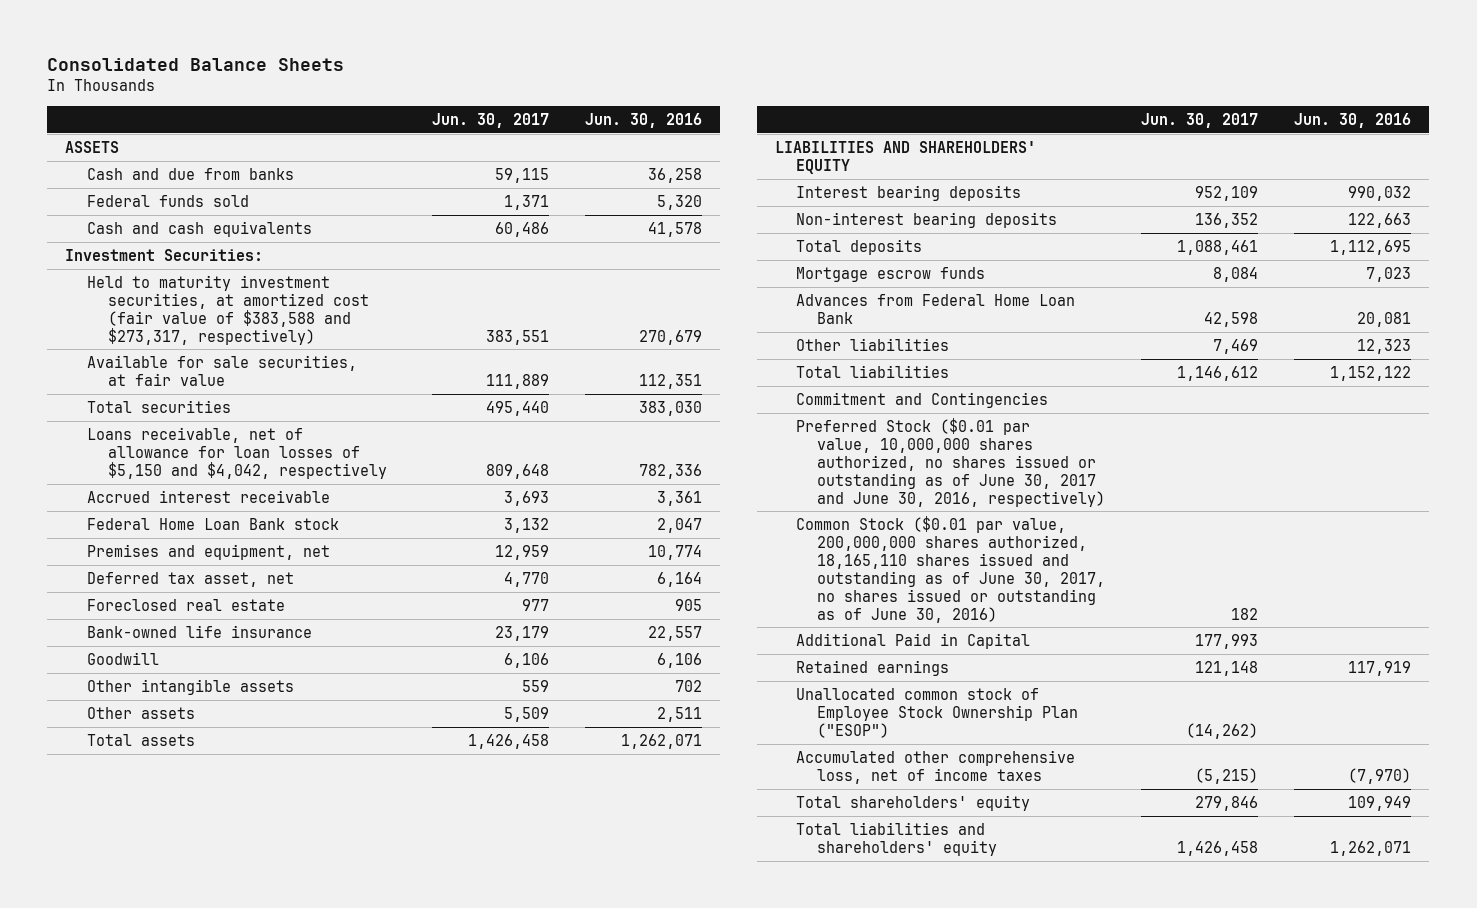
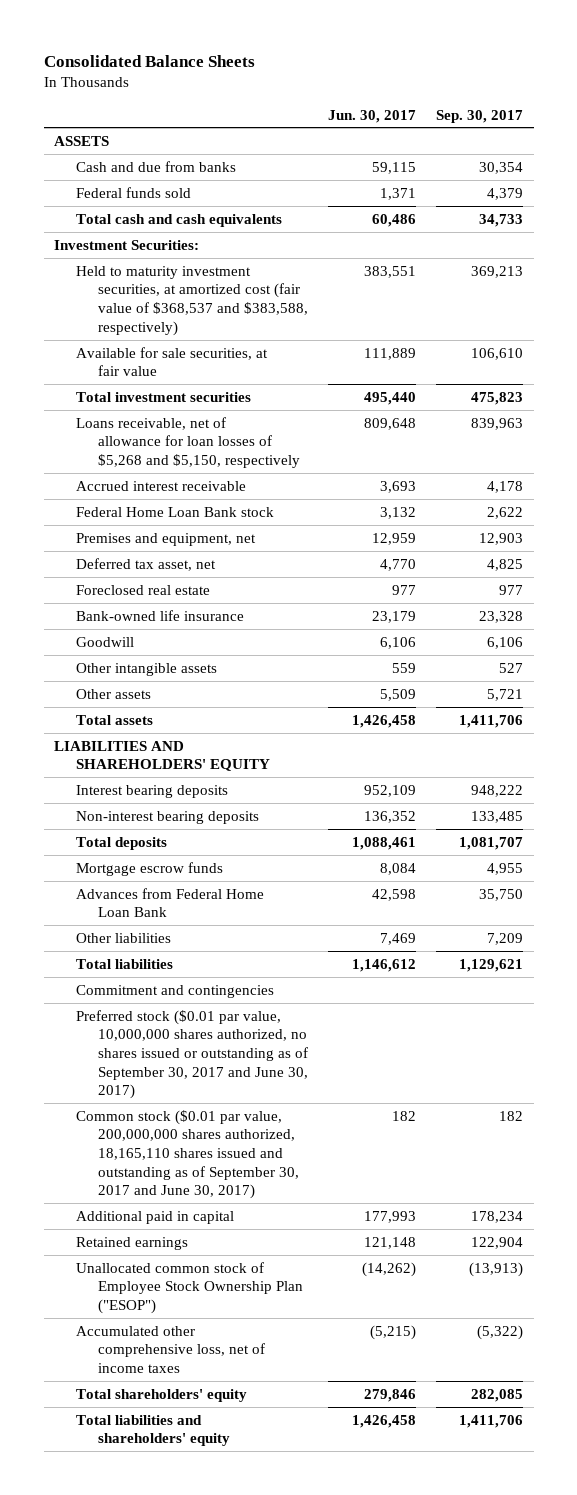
- | Jun. 30, 2017 | Jun. 30, 2016
+ | Jun. 30, 2017 | Sep. 30, 2017
- Cash and cash equivalents | 60,486 | 41,578
+ Total cash and cash equivalents | 60,486 | 34,733
- Held to maturity investment securities, at amortized cost (fair value of $383,588 and $273,317, respectively) | 383,551 | 270,679
+ Held to maturity investment securities, at amortized cost (fair value of $368,537 and $383,588, respectively) | 383,551 | 369,213
- Total securities | 495,440 | 383,030
- Loans receivable, net of allowance for loan losses of $5,150 and $4,042, respectively | 809,648 | 782,336
+ Total investment securities | 495,440 | 475,823
+ Loans receivable, net of allowance for loan losses of $5,268 and $5,150, respectively | 809,648 | 839,963
- Commitment and Contingencies
- Preferred Stock ($0.01 par value, 10,000,000 shares authorized, no shares issued or outstanding as of June 30, 2017 and June 30, 2016, respectively)
- Common Stock ($0.01 par value, 200,000,000 shares authorized, 18,165,110 shares issued and outstanding as of June 30, 2017, no shares issued or outstanding as of June 30, 2016) | 182 |
- Additional Paid in Capital | 177,993 |
+ Commitment and contingencies
+ Preferred stock ($0.01 par value, 10,000,000 shares authorized, no shares issued or outstanding as of September 30, 2017 and June 30, 2017)
+ Common stock ($0.01 par value, 200,000,000 shares authorized, 18,165,110 shares issued and outstanding as of September 30, 2017 and June 30, 2017) | 182 | 182
+ Additional paid in capital | 177,993 | 178,234

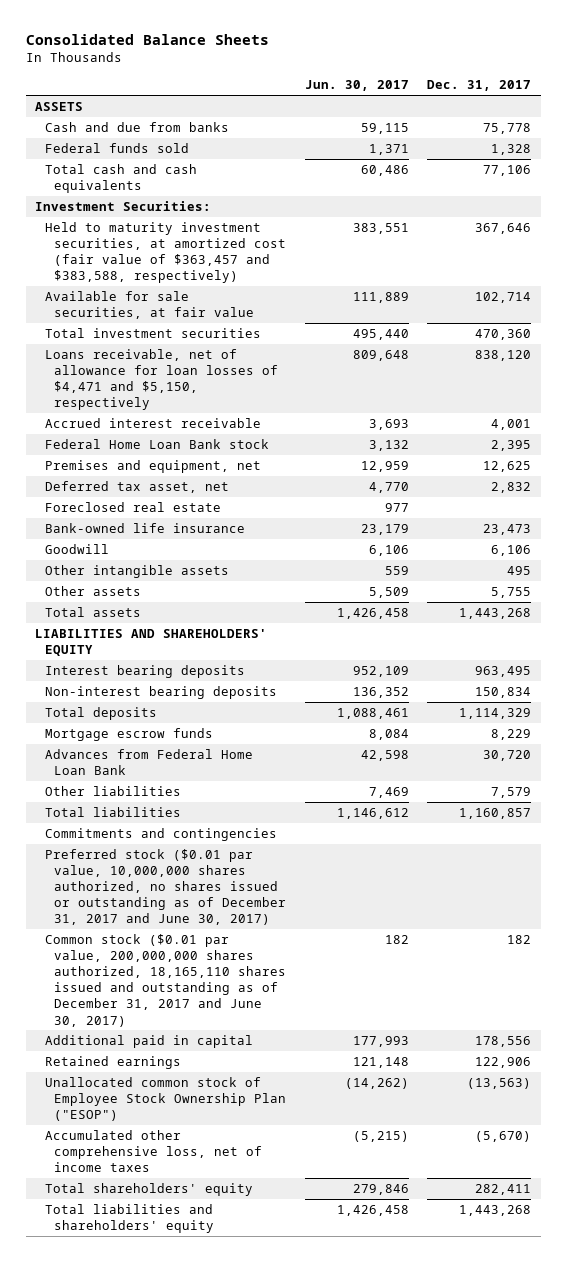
- | Jun. 30, 2017 | Sep. 30, 2017
+ | Jun. 30, 2017 | Dec. 31, 2017
- Held to maturity investment securities, at amortized cost (fair value of $368,537 and $383,588, respectively) | 383,551 | 369,213
+ Held to maturity investment securities, at amortized cost (fair value of $363,457 and $383,588, respectively) | 383,551 | 367,646
- Loans receivable, net of allowance for loan losses of $5,268 and $5,150, respectively | 809,648 | 839,963
+ Loans receivable, net of allowance for loan losses of $4,471 and $5,150, respectively | 809,648 | 838,120
- Commitment and contingencies
- Preferred stock ($0.01 par value, 10,000,000 shares authorized, no shares issued or outstanding as of September 30, 2017 and June 30, 2017)
- Common stock ($0.01 par value, 200,000,000 shares authorized, 18,165,110 shares issued and outstanding as of September 30, 2017 and June 30, 2017) | 182 | 182
+ Commitments and contingencies
+ Preferred stock ($0.01 par value, 10,000,000 shares authorized, no shares issued or outstanding as of December 31, 2017 and June 30, 2017)
+ Common stock ($0.01 par value, 200,000,000 shares authorized, 18,165,110 shares issued and outstanding as of December 31, 2017 and June 30, 2017) | 182 | 182

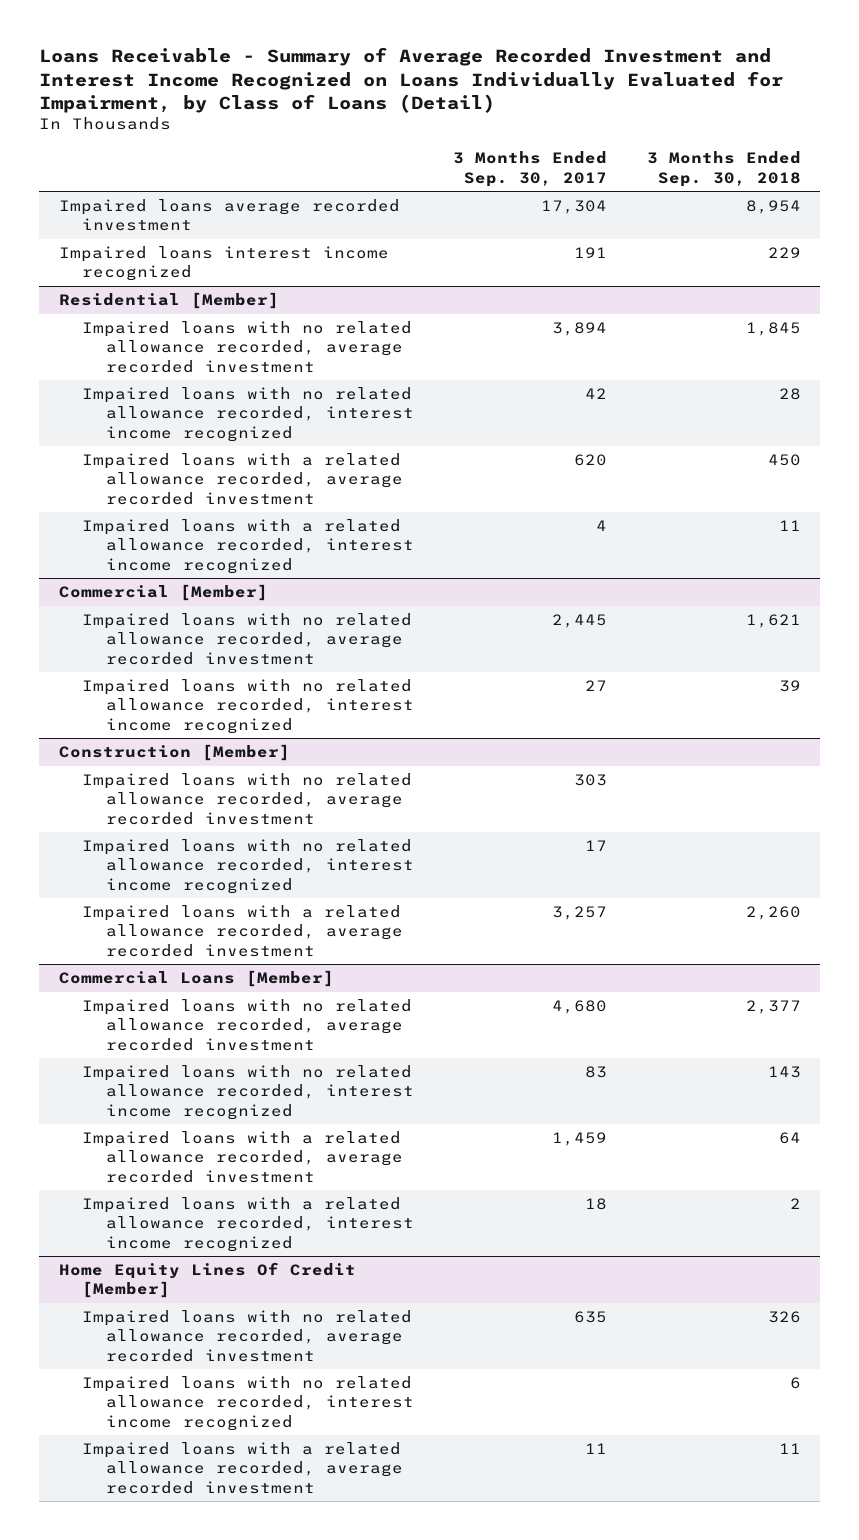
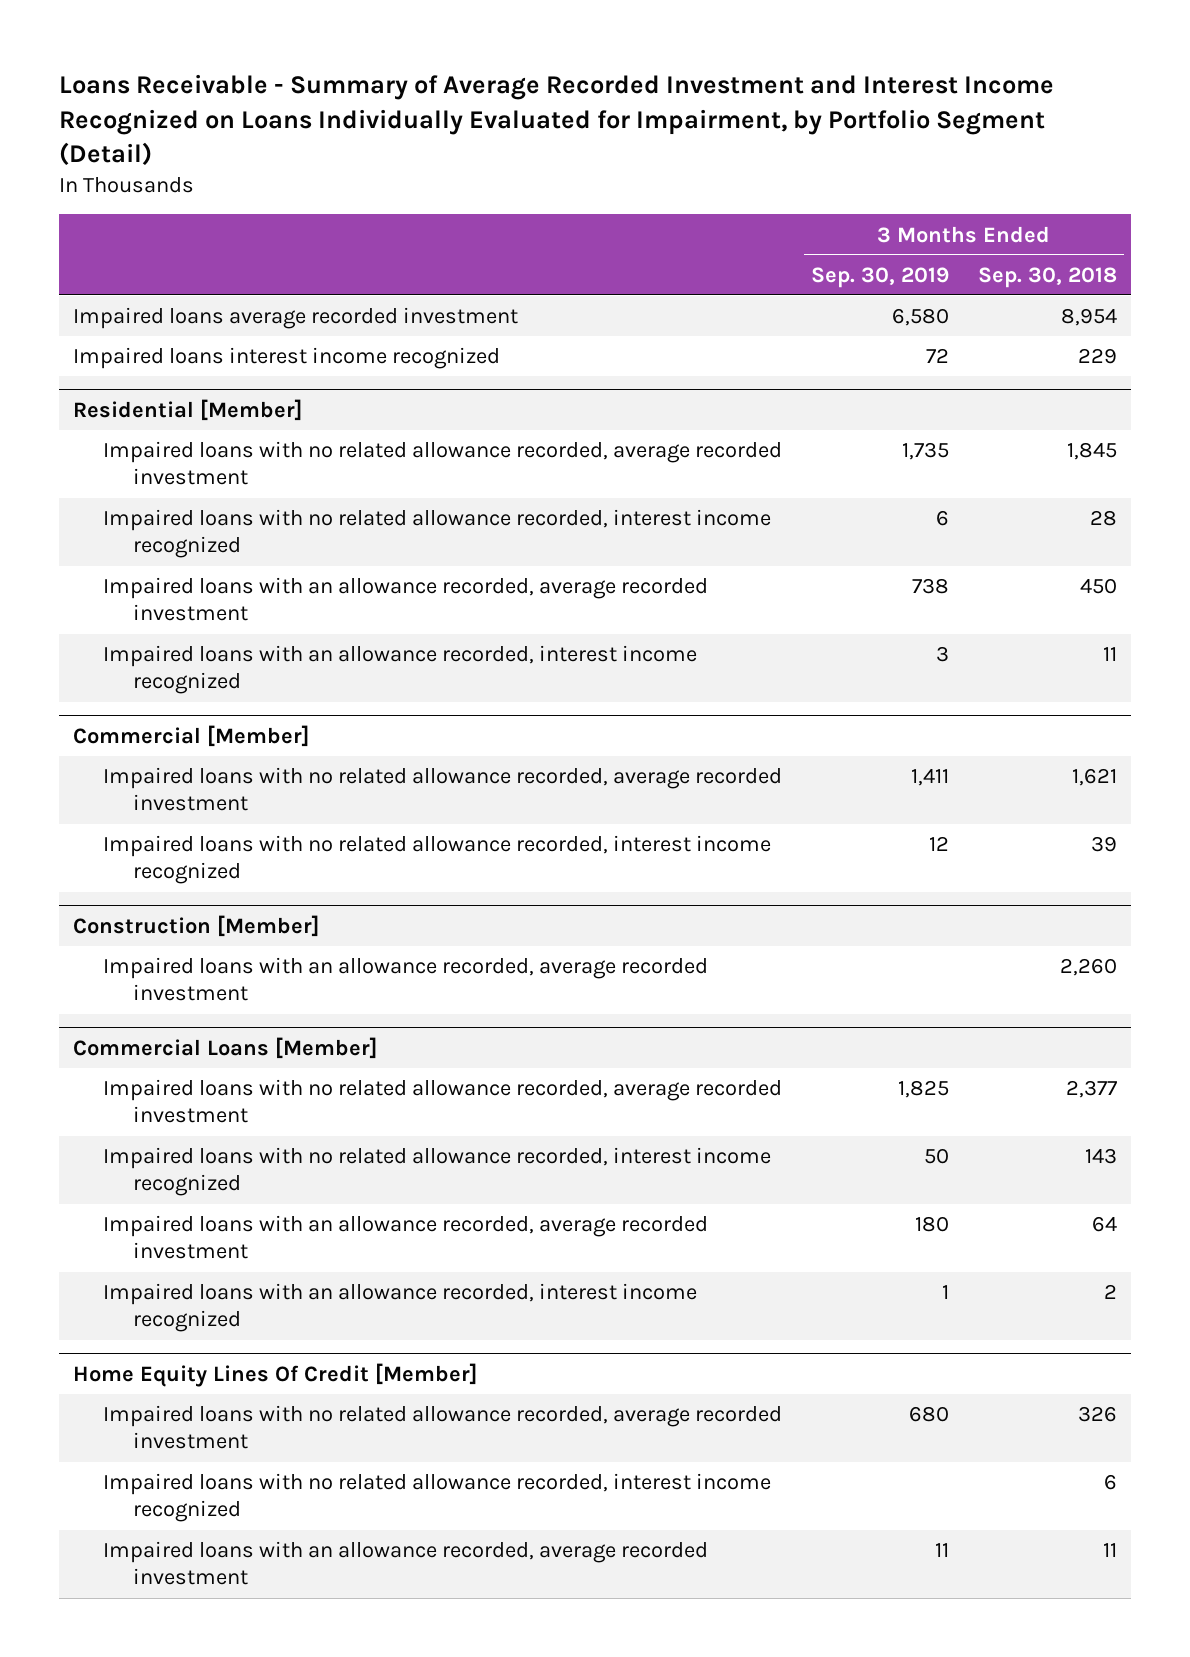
- Loans Receivable - Summary of Average Recorded Investment and Interest Income Recognized on Loans Individually Evaluated for Impairment, by Class of Loans (Detail)
+ Loans Receivable - Summary of Average Recorded Investment and Interest Income Recognized on Loans Individually Evaluated for Impairment, by Portfolio Segment (Detail)
- | 3 Months Ended Sep. 30, 2017 | 3 Months Ended Sep. 30, 2018
+ | 3 Months Ended Sep. 30, 2019 | 3 Months Ended Sep. 30, 2018
@ Residential [Member]
- Impaired loans with a related allowance recorded, average recorded investment | 620 | 450
- Impaired loans with a related allowance recorded, interest income recognized | 4 | 11
+ Impaired loans with an allowance recorded, average recorded investment | 738 | 450
+ Impaired loans with an allowance recorded, interest income recognized | 3 | 11
@ Construction [Member]
- Impaired loans with no related allowance recorded, average recorded investment | 303 |
- Impaired loans with no related allowance recorded, interest income recognized | 17 |
- Impaired loans with a related allowance recorded, average recorded investment | 3,257 | 2,260
+ Impaired loans with an allowance recorded, average recorded investment | | 2,260
@ Commercial Loans [Member]
- Impaired loans with a related allowance recorded, average recorded investment | 1,459 | 64
- Impaired loans with a related allowance recorded, interest income recognized | 18 | 2
+ Impaired loans with an allowance recorded, average recorded investment | 180 | 64
+ Impaired loans with an allowance recorded, interest income recognized | 1 | 2
@ Home Equity Lines Of Credit [Member]
- Impaired loans with a related allowance recorded, average recorded investment | 11 | 11
+ Impaired loans with an allowance recorded, average recorded investment | 11 | 11

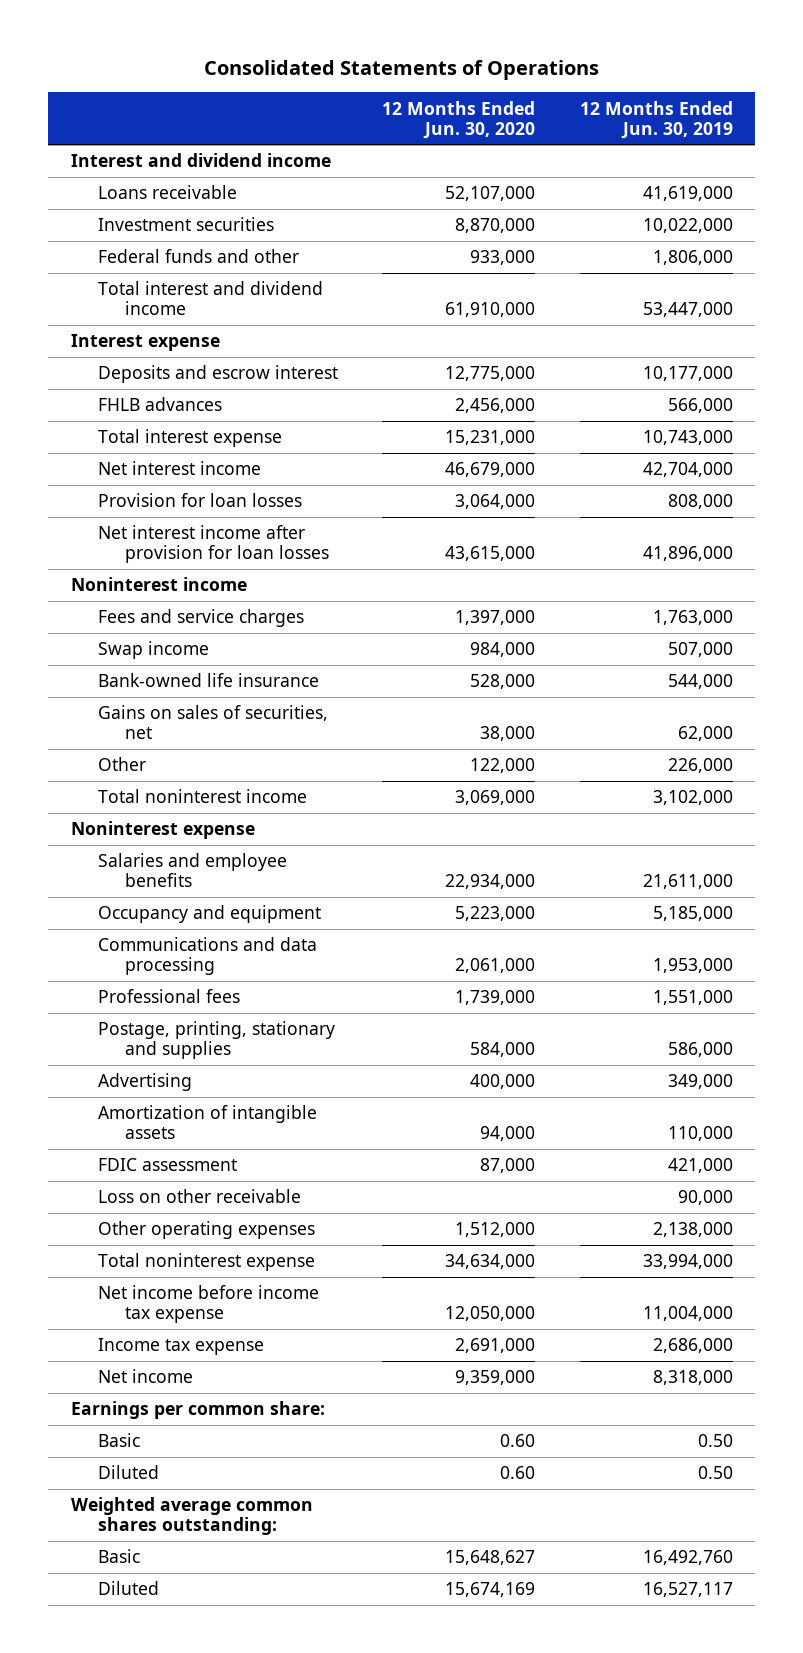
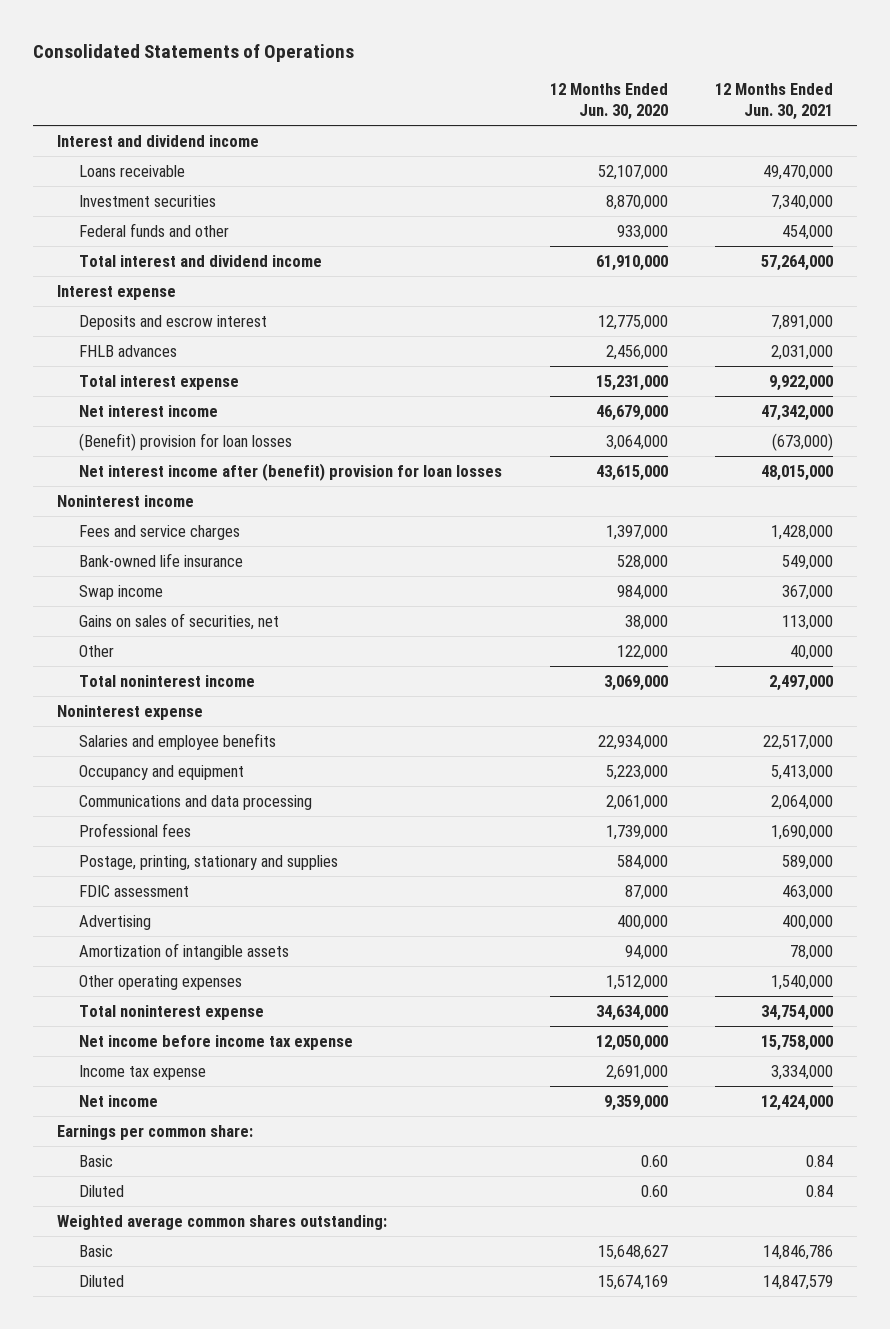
- | 12 Months Ended Jun. 30, 2020 | 12 Months Ended Jun. 30, 2019
+ | 12 Months Ended Jun. 30, 2020 | 12 Months Ended Jun. 30, 2021
- Provision for loan losses | 3,064,000 | 808,000
- Net interest income after provision for loan losses | 43,615,000 | 41,896,000
+ (Benefit) provision for loan losses | 3,064,000 | (673,000)
+ Net interest income after (benefit) provision for loan losses | 43,615,000 | 48,015,000
moved down: Swap income | 984,000 | 367,000
moved up: FDIC assessment | 87,000 | 463,000
- Loss on other receivable | | 90,000

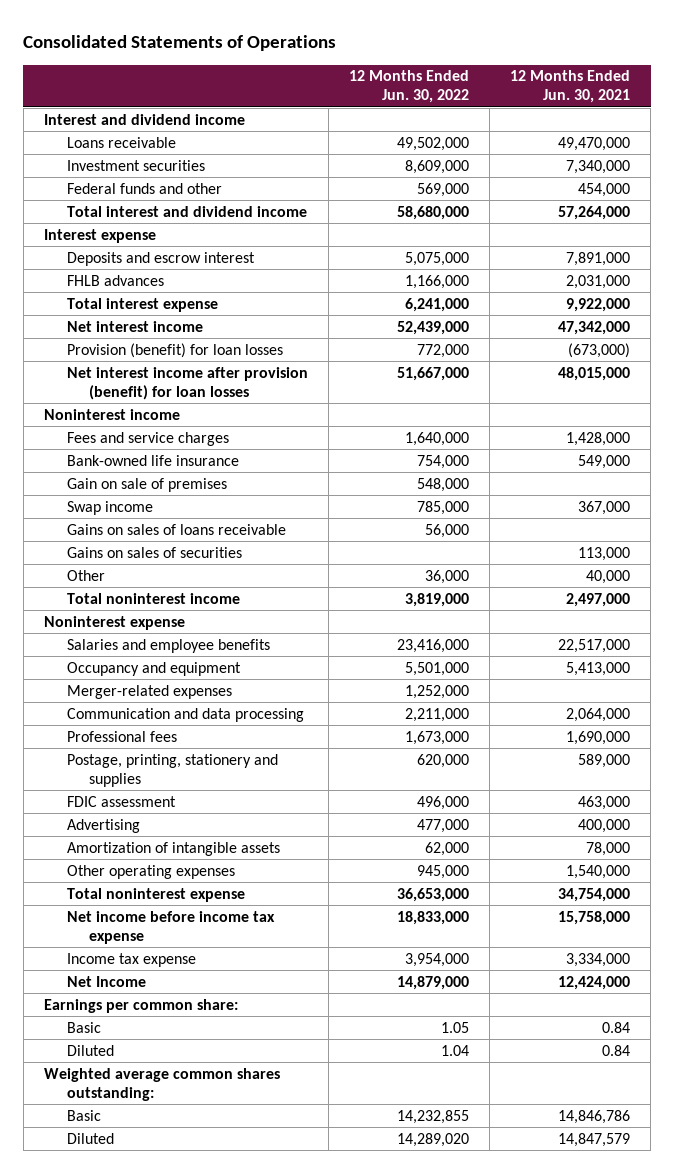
- | 12 Months Ended Jun. 30, 2020 | 12 Months Ended Jun. 30, 2021
+ | 12 Months Ended Jun. 30, 2022 | 12 Months Ended Jun. 30, 2021
- (Benefit) provision for loan losses | 3,064,000 | (673,000)
- Net interest income after (benefit) provision for loan losses | 43,615,000 | 48,015,000
+ Provision (benefit) for loan losses | 772,000 | (673,000)
+ Net interest income after provision (benefit) for loan losses | 51,667,000 | 48,015,000
+ Gain on sale of premises | 548,000 |
- Gains on sales of securities, net | 38,000 | 113,000
+ Gains on sales of loans receivable | 56,000 |
+ Gains on sales of securities | | 113,000
- Communications and data processing | 2,061,000 | 2,064,000
+ Merger-related expenses | 1,252,000 |
+ Communication and data processing | 2,211,000 | 2,064,000
- Postage, printing, stationary and supplies | 584,000 | 589,000
+ Postage, printing, stationery and supplies | 620,000 | 589,000
- Net income | 9,359,000 | 12,424,000
+ Net Income | 14,879,000 | 12,424,000

